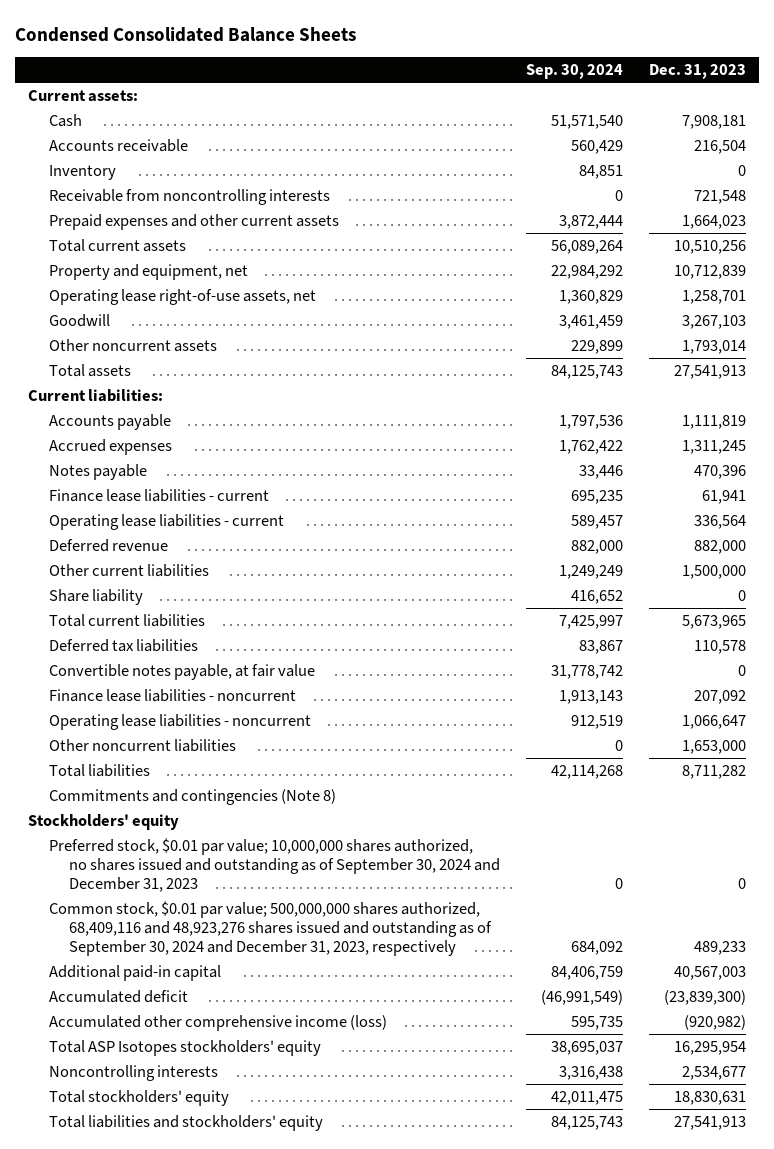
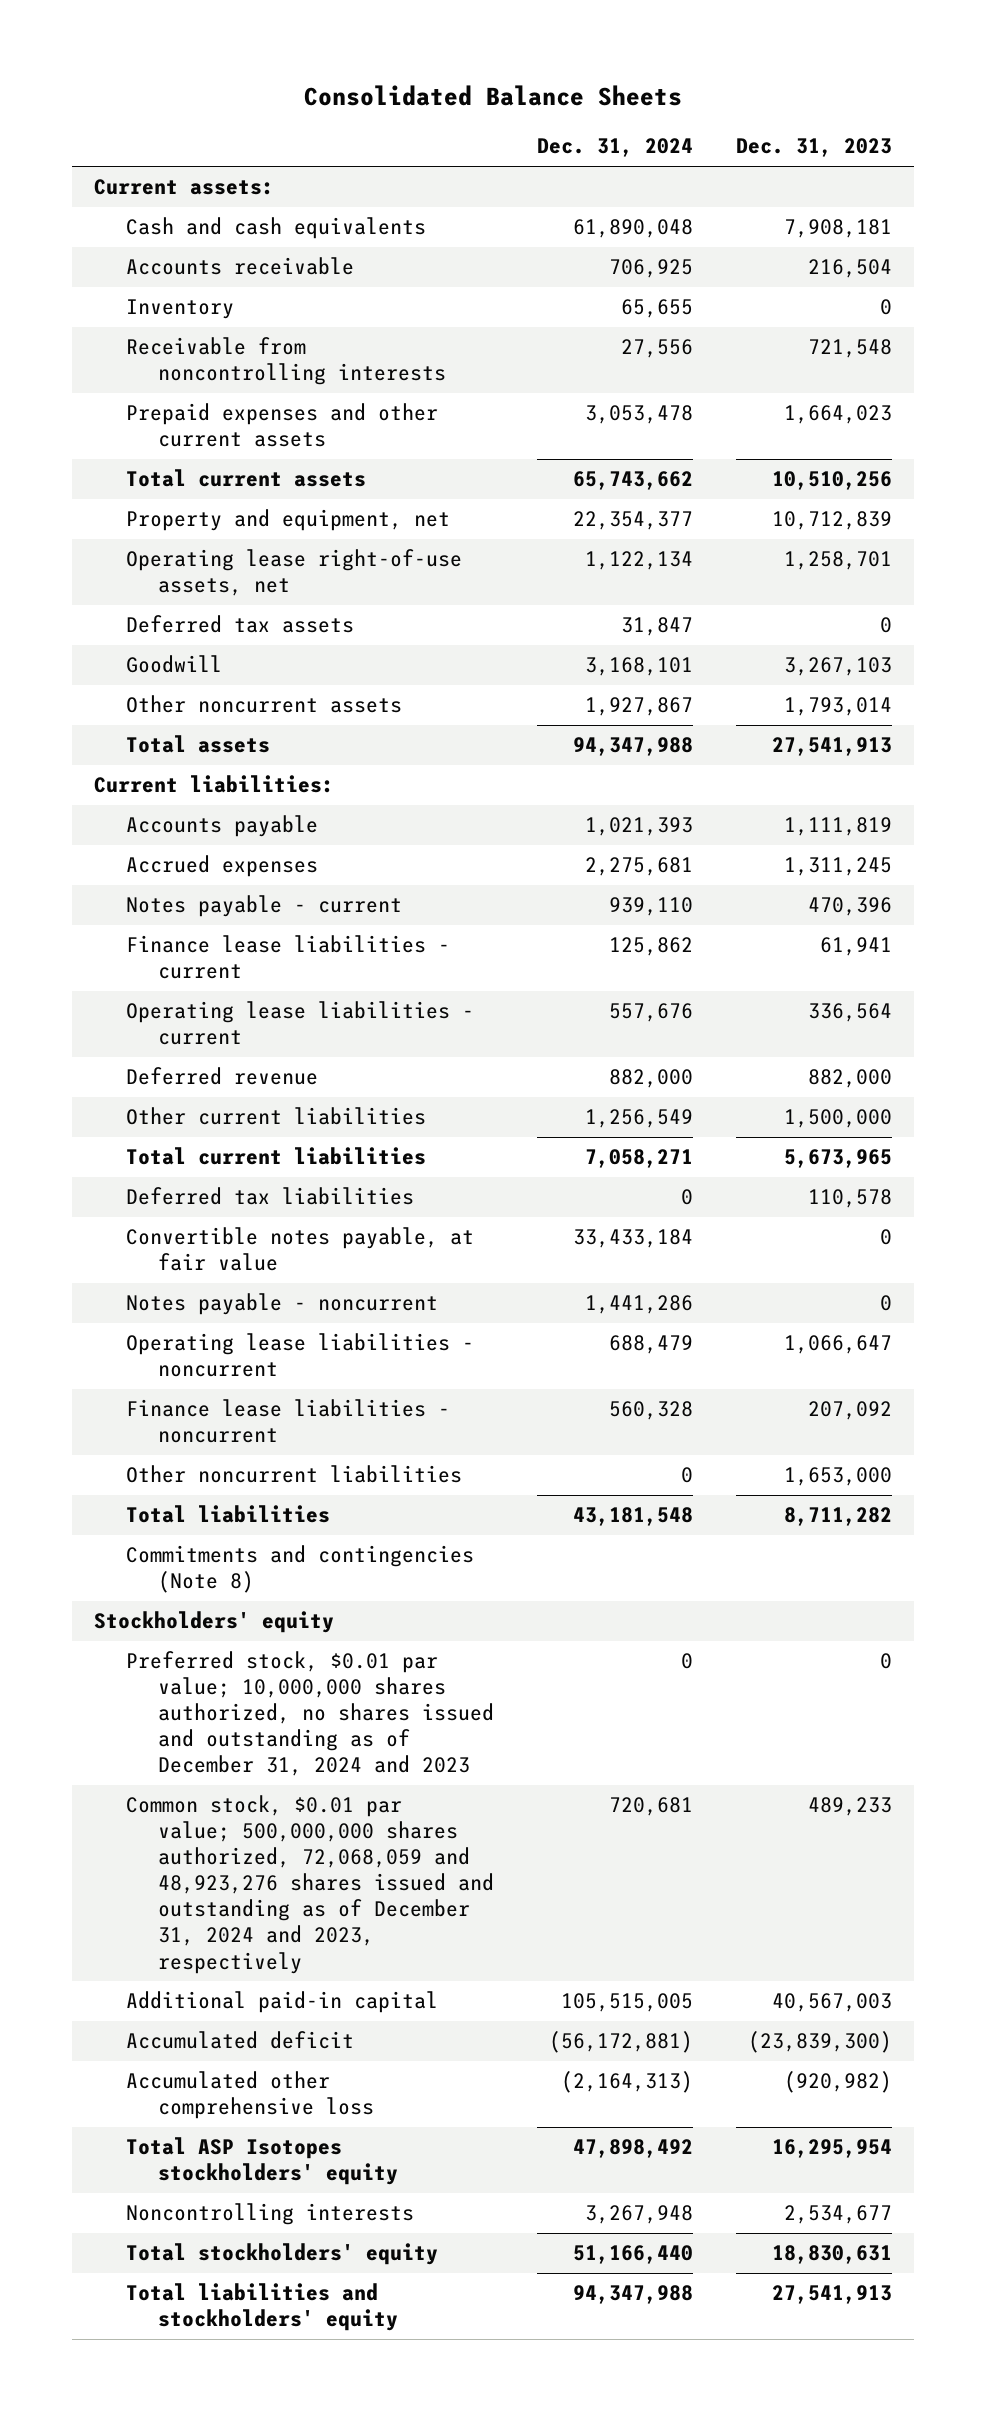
- Condensed Consolidated Balance Sheets
+ Consolidated Balance Sheets
- | Sep. 30, 2024 | Dec. 31, 2023
+ | Dec. 31, 2024 | Dec. 31, 2023
- Cash | 51,571,540 | 7,908,181
+ Cash and cash equivalents | 61,890,048 | 7,908,181
+ Deferred tax assets | 31,847 | 0
- Notes payable | 33,446 | 470,396
+ Notes payable - current | 939,110 | 470,396
- Share liability | 416,652 | 0
+ Notes payable - noncurrent | 1,441,286 | 0
moved down: Finance lease liabilities - noncurrent | 560,328 | 207,092
- Preferred stock, $0.01 par value; 10,000,000 shares authorized, no shares issued and outstanding as of September 30, 2024 and December 31, 2023 | 0 | 0
- Common stock, $0.01 par value; 500,000,000 shares authorized, 68,409,116 and 48,923,276 shares issued and outstanding as of September 30, 2024 and December 31, 2023, respectively | 684,092 | 489,233
+ Preferred stock, $0.01 par value; 10,000,000 shares authorized, no shares issued and outstanding as of December 31, 2024 and 2023 | 0 | 0
+ Common stock, $0.01 par value; 500,000,000 shares authorized, 72,068,059 and 48,923,276 shares issued and outstanding as of December 31, 2024 and 2023, respectively | 720,681 | 489,233
- Accumulated other comprehensive income (loss) | 595,735 | (920,982)
+ Accumulated other comprehensive loss | (2,164,313) | (920,982)

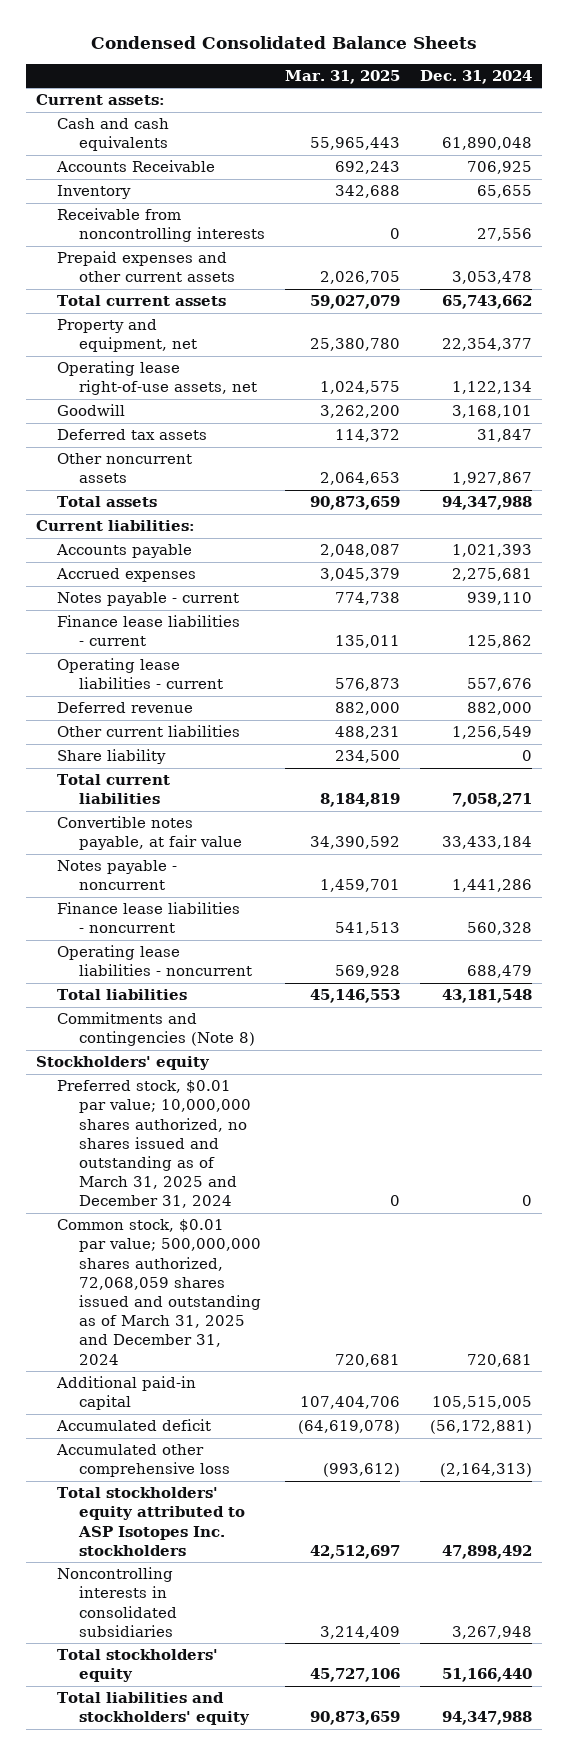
- Consolidated Balance Sheets
+ Condensed Consolidated Balance Sheets
- | Dec. 31, 2024 | Dec. 31, 2023
+ | Mar. 31, 2025 | Dec. 31, 2024
- Accounts receivable | 706,925 | 216,504
+ Accounts Receivable | 692,243 | 706,925
moved down: Deferred tax assets | 114,372 | 31,847
+ Share liability | 234,500 | 0
- Deferred tax liabilities | 0 | 110,578
- Other noncurrent liabilities | 0 | 1,653,000
moved down: Operating lease liabilities - noncurrent | 569,928 | 688,479
- Preferred stock, $0.01 par value; 10,000,000 shares authorized, no shares issued and outstanding as of December 31, 2024 and 2023 | 0 | 0
- Common stock, $0.01 par value; 500,000,000 shares authorized, 72,068,059 and 48,923,276 shares issued and outstanding as of December 31, 2024 and 2023, respectively | 720,681 | 489,233
+ Preferred stock, $0.01 par value; 10,000,000 shares authorized, no shares issued and outstanding as of March 31, 2025 and December 31, 2024 | 0 | 0
+ Common stock, $0.01 par value; 500,000,000 shares authorized, 72,068,059 shares issued and outstanding as of March 31, 2025 and December 31, 2024 | 720,681 | 720,681
- Total ASP Isotopes stockholders' equity | 47,898,492 | 16,295,954
- Noncontrolling interests | 3,267,948 | 2,534,677
+ Total stockholders' equity attributed to ASP Isotopes Inc. stockholders | 42,512,697 | 47,898,492
+ Noncontrolling interests in consolidated subsidiaries | 3,214,409 | 3,267,948

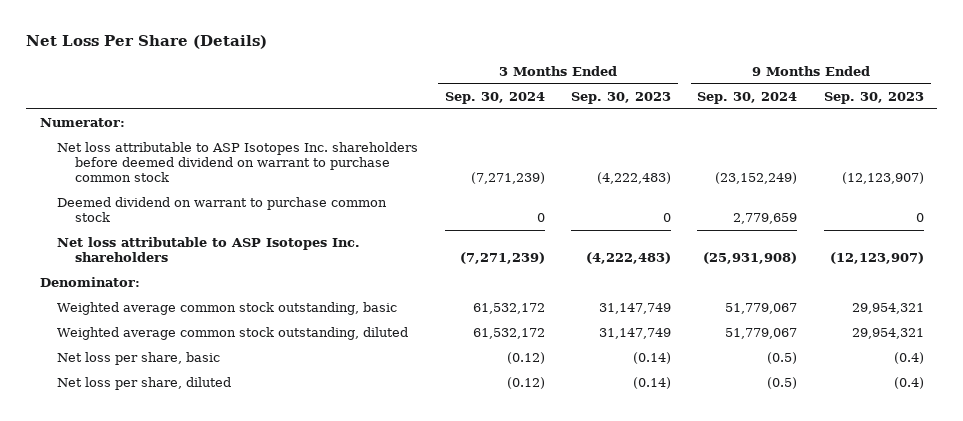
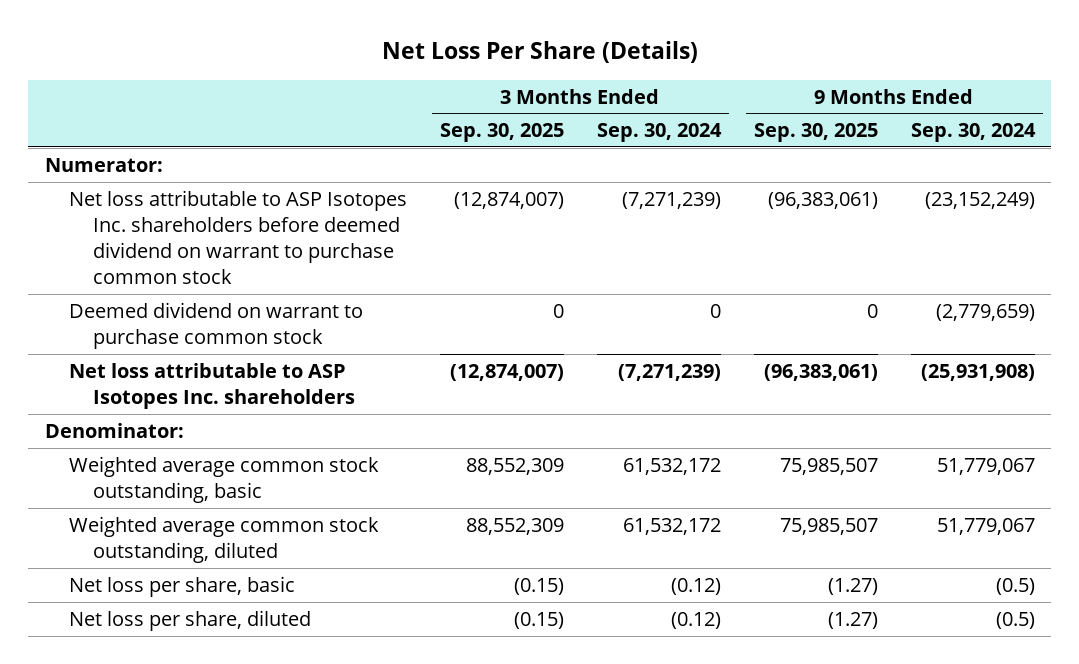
- | 3 Months Ended Sep. 30, 2024 | 3 Months Ended Sep. 30, 2023 | 9 Months Ended Sep. 30, 2024 | 9 Months Ended Sep. 30, 2023
+ | 3 Months Ended Sep. 30, 2025 | 3 Months Ended Sep. 30, 2024 | 9 Months Ended Sep. 30, 2025 | 9 Months Ended Sep. 30, 2024
- Deemed dividend on warrant to purchase common stock | 0 | 0 | 2,779,659 | 0
+ Deemed dividend on warrant to purchase common stock | 0 | 0 | 0 | (2,779,659)

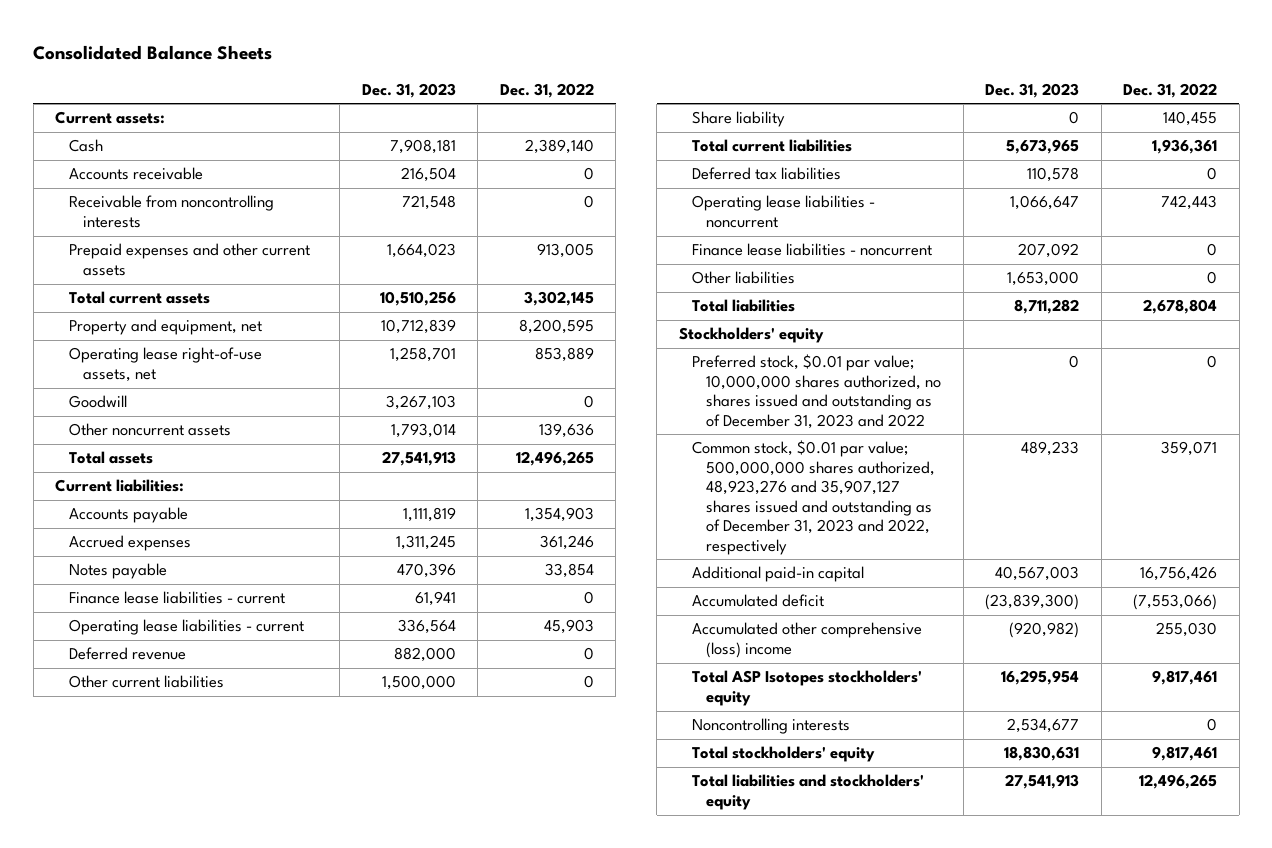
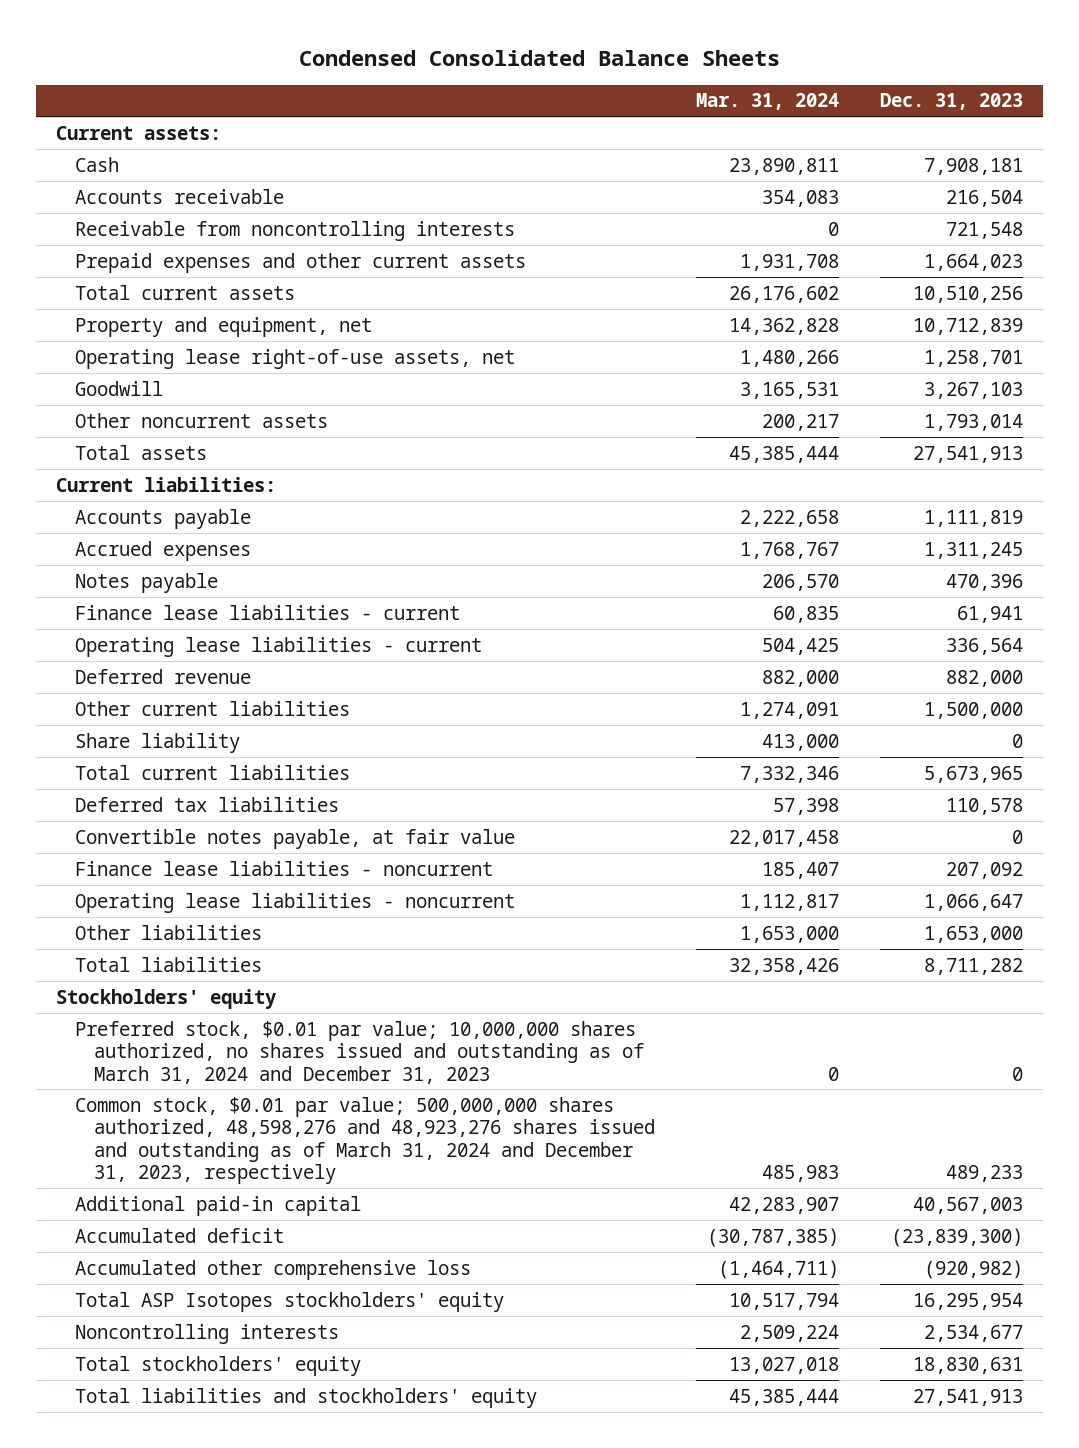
- Consolidated Balance Sheets
+ Condensed Consolidated Balance Sheets
- | Dec. 31, 2023 | Dec. 31, 2022
+ | Mar. 31, 2024 | Dec. 31, 2023
+ Convertible notes payable, at fair value | 22,017,458 | 0
moved down: Operating lease liabilities - noncurrent | 1,112,817 | 1,066,647
- Preferred stock, $0.01 par value; 10,000,000 shares authorized, no shares issued and outstanding as of December 31, 2023 and 2022 | 0 | 0
- Common stock, $0.01 par value; 500,000,000 shares authorized, 48,923,276 and 35,907,127 shares issued and outstanding as of December 31, 2023 and 2022, respectively | 489,233 | 359,071
+ Preferred stock, $0.01 par value; 10,000,000 shares authorized, no shares issued and outstanding as of March 31, 2024 and December 31, 2023 | 0 | 0
+ Common stock, $0.01 par value; 500,000,000 shares authorized, 48,598,276 and 48,923,276 shares issued and outstanding as of March 31, 2024 and December 31, 2023, respectively | 485,983 | 489,233
- Accumulated other comprehensive (loss) income | (920,982) | 255,030
+ Accumulated other comprehensive loss | (1,464,711) | (920,982)

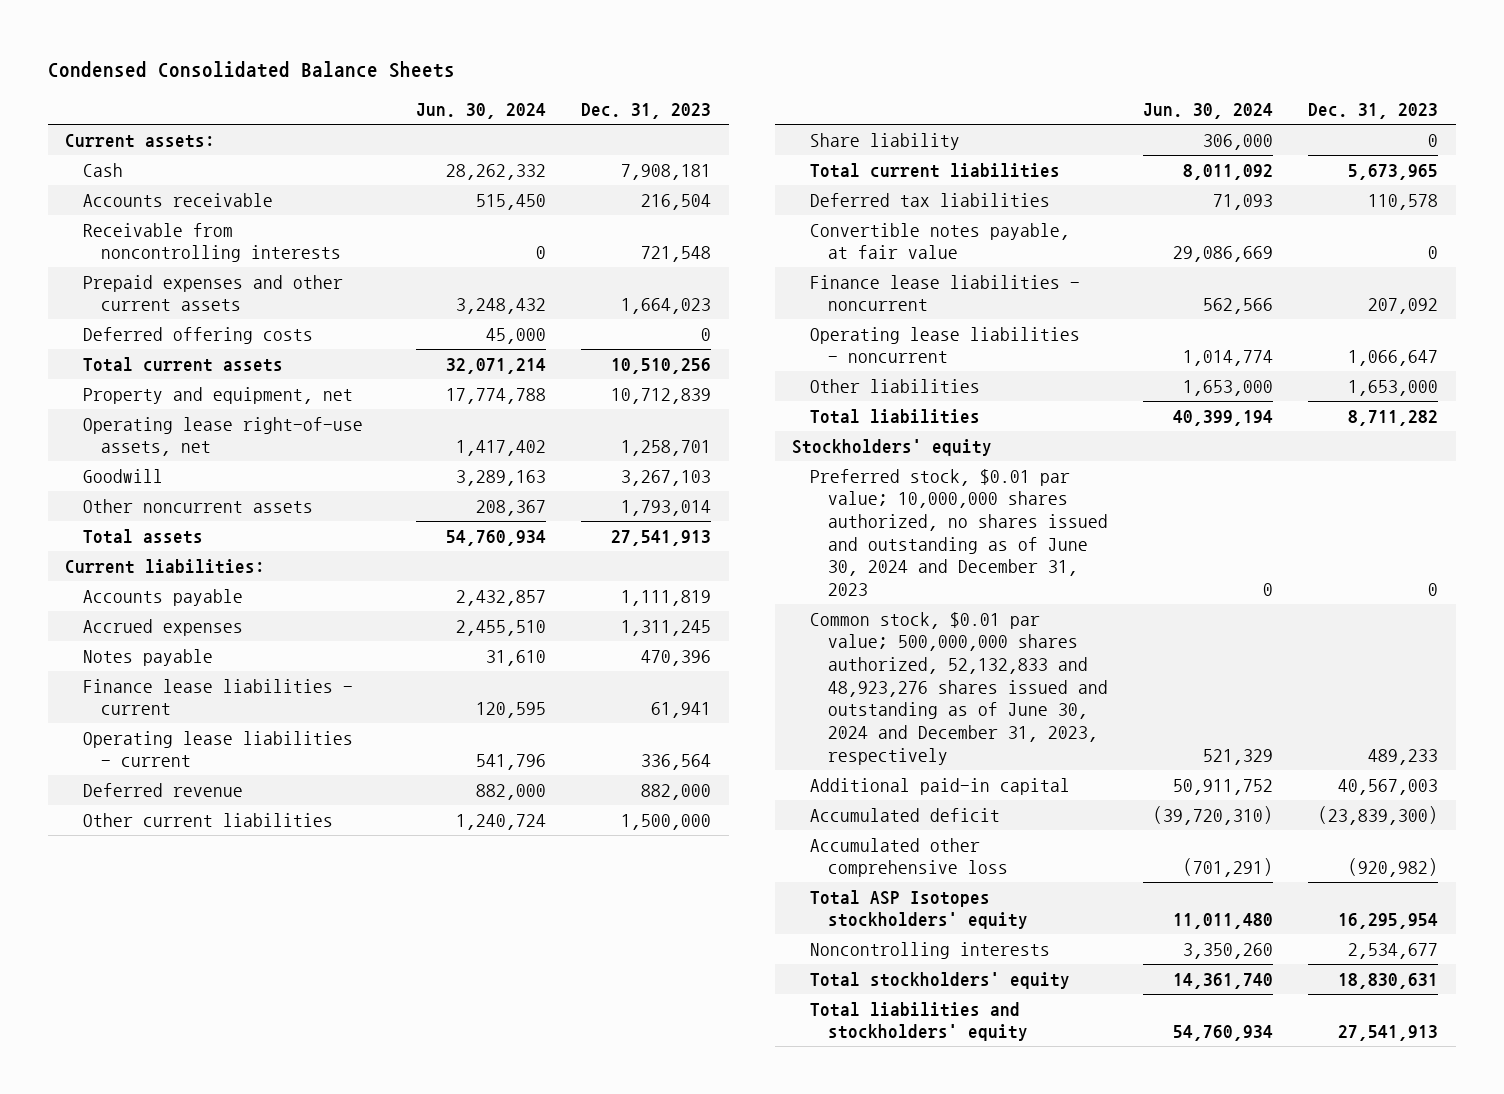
- | Mar. 31, 2024 | Dec. 31, 2023
+ | Jun. 30, 2024 | Dec. 31, 2023
+ Deferred offering costs | 45,000 | 0
- Preferred stock, $0.01 par value; 10,000,000 shares authorized, no shares issued and outstanding as of March 31, 2024 and December 31, 2023 | 0 | 0
- Common stock, $0.01 par value; 500,000,000 shares authorized, 48,598,276 and 48,923,276 shares issued and outstanding as of March 31, 2024 and December 31, 2023, respectively | 485,983 | 489,233
+ Preferred stock, $0.01 par value; 10,000,000 shares authorized, no shares issued and outstanding as of June 30, 2024 and December 31, 2023 | 0 | 0
+ Common stock, $0.01 par value; 500,000,000 shares authorized, 52,132,833 and 48,923,276 shares issued and outstanding as of June 30, 2024 and December 31, 2023, respectively | 521,329 | 489,233

